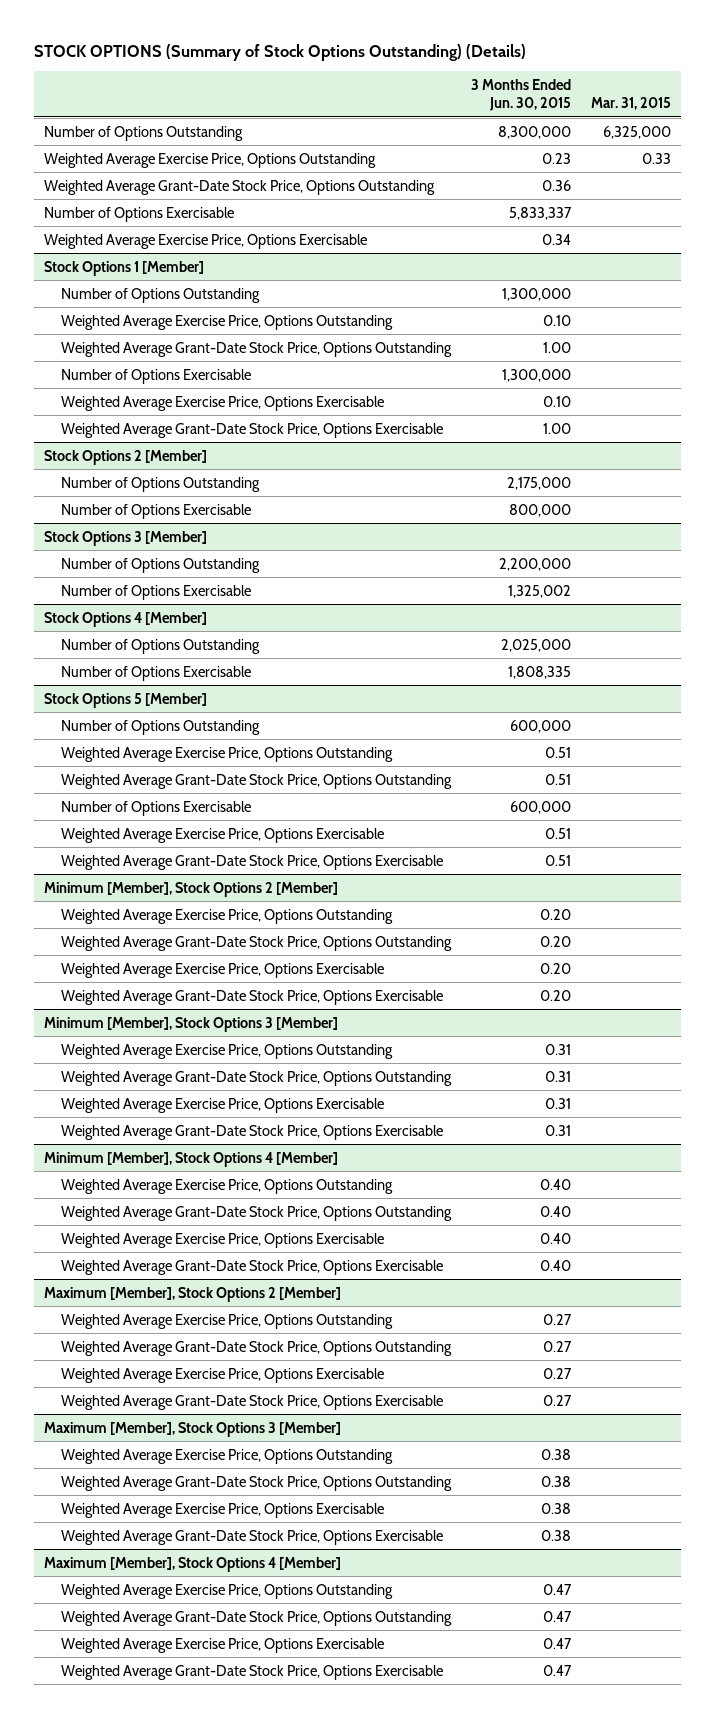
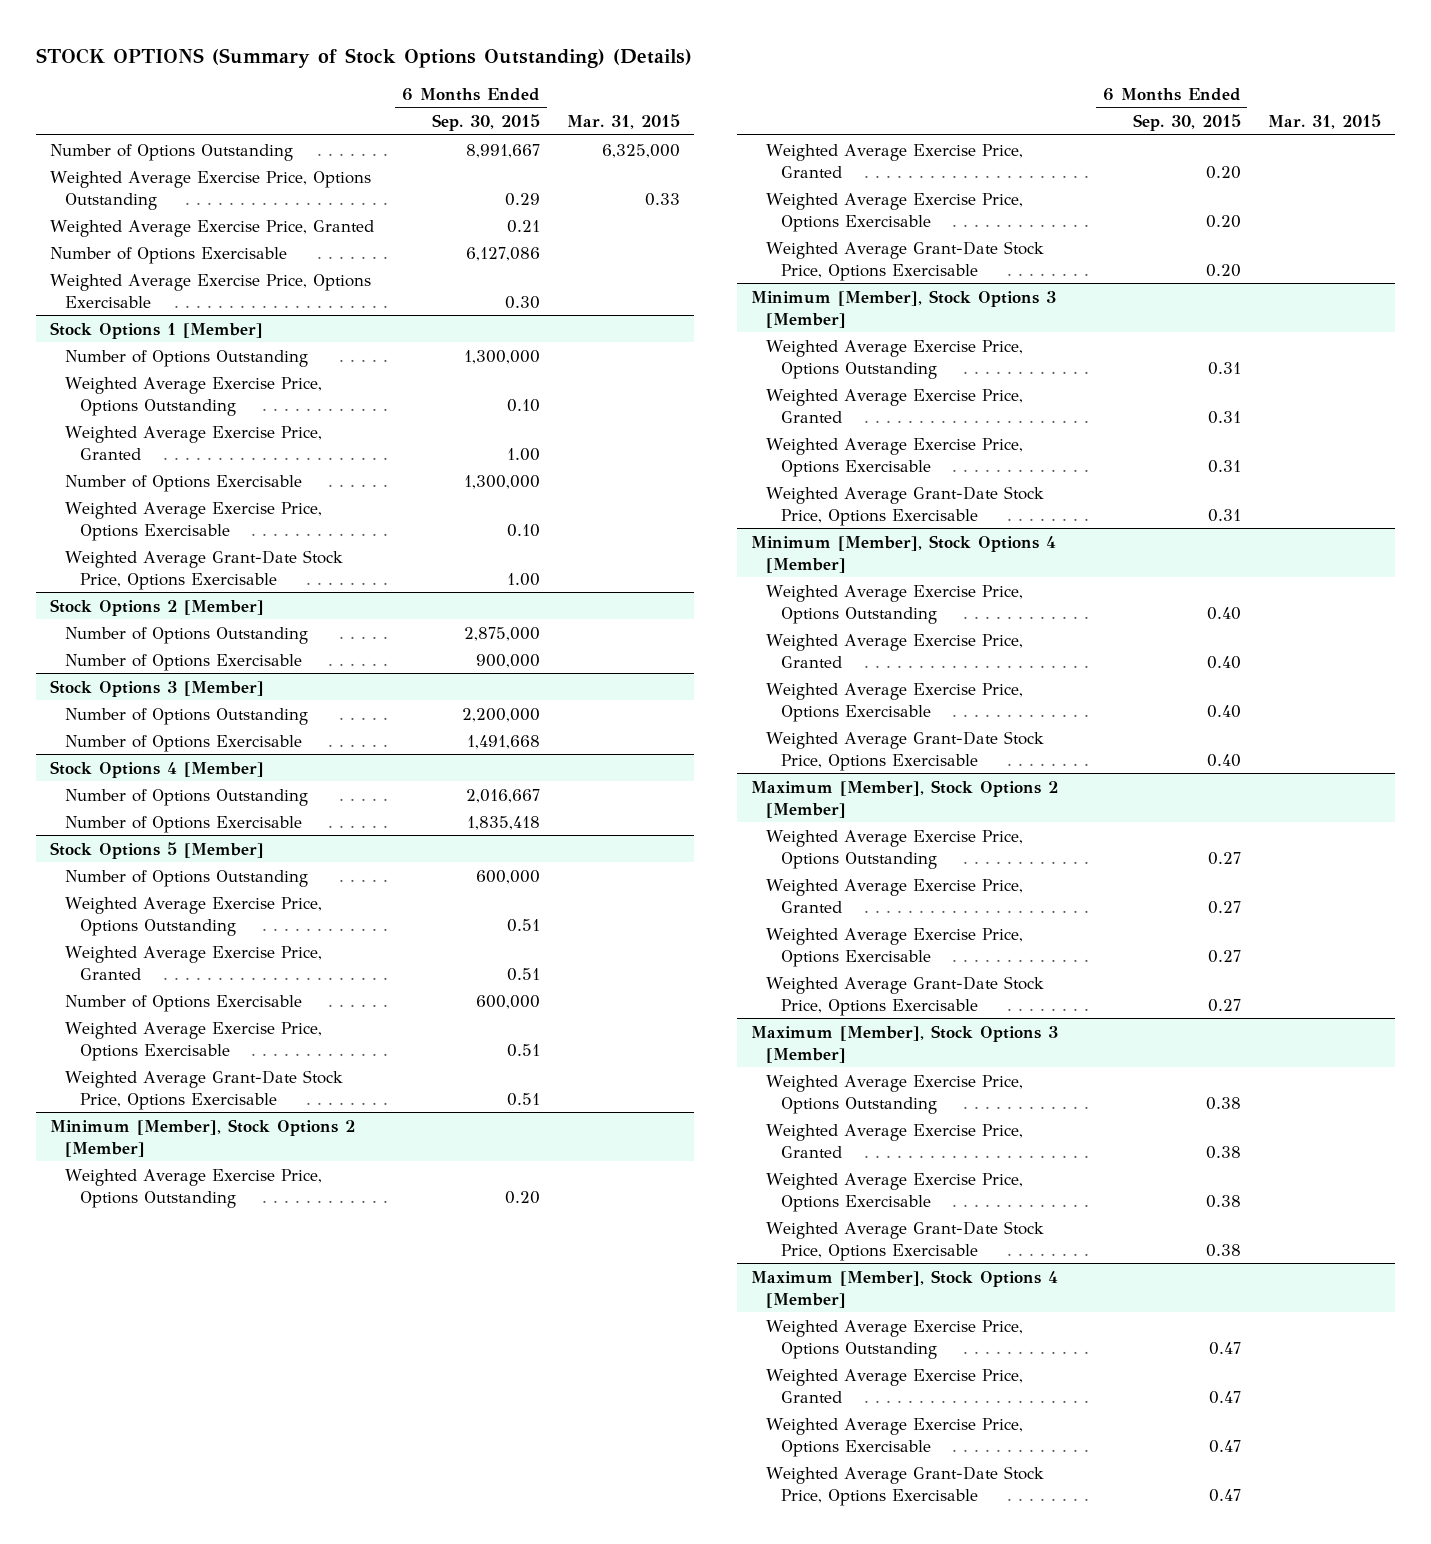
- | 3 Months Ended Jun. 30, 2015 | Mar. 31, 2015
+ | 6 Months Ended Sep. 30, 2015 | Mar. 31, 2015
- Weighted Average Grant-Date Stock Price, Options Outstanding | 0.36 |
+ Weighted Average Exercise Price, Granted | 0.21 |
@ Stock Options 1 [Member]
- Weighted Average Grant-Date Stock Price, Options Outstanding | 1.00 |
+ Weighted Average Exercise Price, Granted | 1.00 |
@ Stock Options 5 [Member]
- Weighted Average Grant-Date Stock Price, Options Outstanding | 0.51 |
+ Weighted Average Exercise Price, Granted | 0.51 |
@ Minimum [Member], Stock Options 2 [Member]
- Weighted Average Grant-Date Stock Price, Options Outstanding | 0.20 |
+ Weighted Average Exercise Price, Granted | 0.20 |
@ Minimum [Member], Stock Options 3 [Member]
- Weighted Average Grant-Date Stock Price, Options Outstanding | 0.31 |
+ Weighted Average Exercise Price, Granted | 0.31 |
@ Minimum [Member], Stock Options 4 [Member]
- Weighted Average Grant-Date Stock Price, Options Outstanding | 0.40 |
+ Weighted Average Exercise Price, Granted | 0.40 |
@ Maximum [Member], Stock Options 2 [Member]
- Weighted Average Grant-Date Stock Price, Options Outstanding | 0.27 |
+ Weighted Average Exercise Price, Granted | 0.27 |
@ Maximum [Member], Stock Options 3 [Member]
- Weighted Average Grant-Date Stock Price, Options Outstanding | 0.38 |
+ Weighted Average Exercise Price, Granted | 0.38 |
@ Maximum [Member], Stock Options 4 [Member]
- Weighted Average Grant-Date Stock Price, Options Outstanding | 0.47 |
+ Weighted Average Exercise Price, Granted | 0.47 |

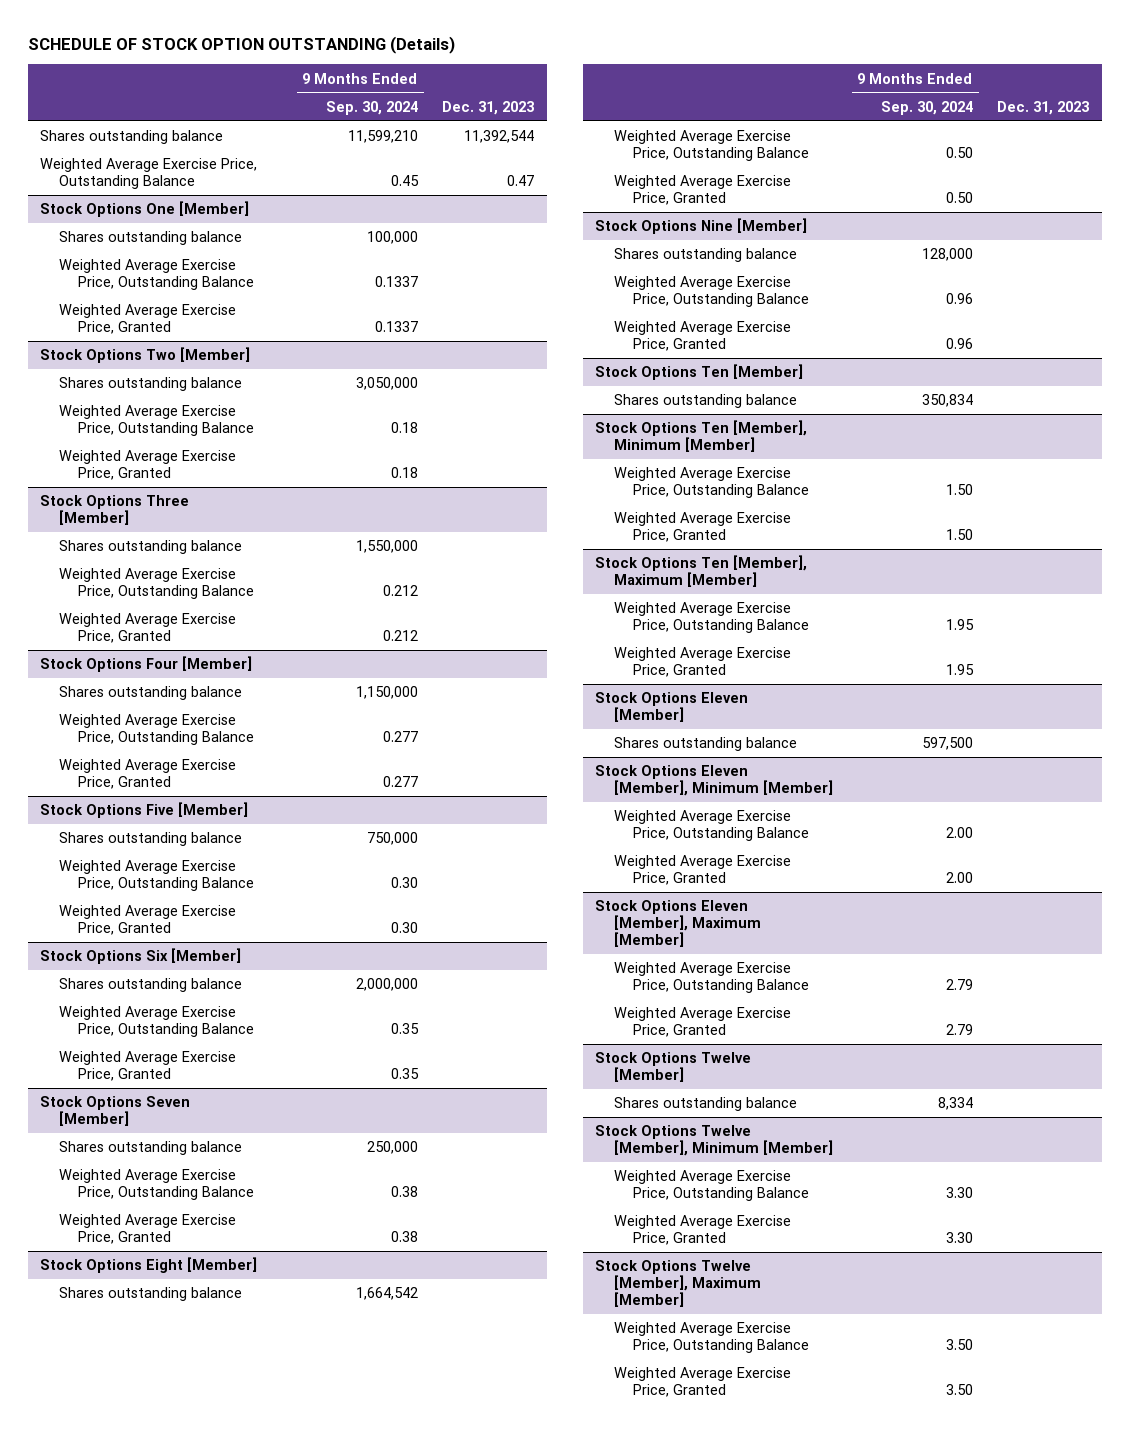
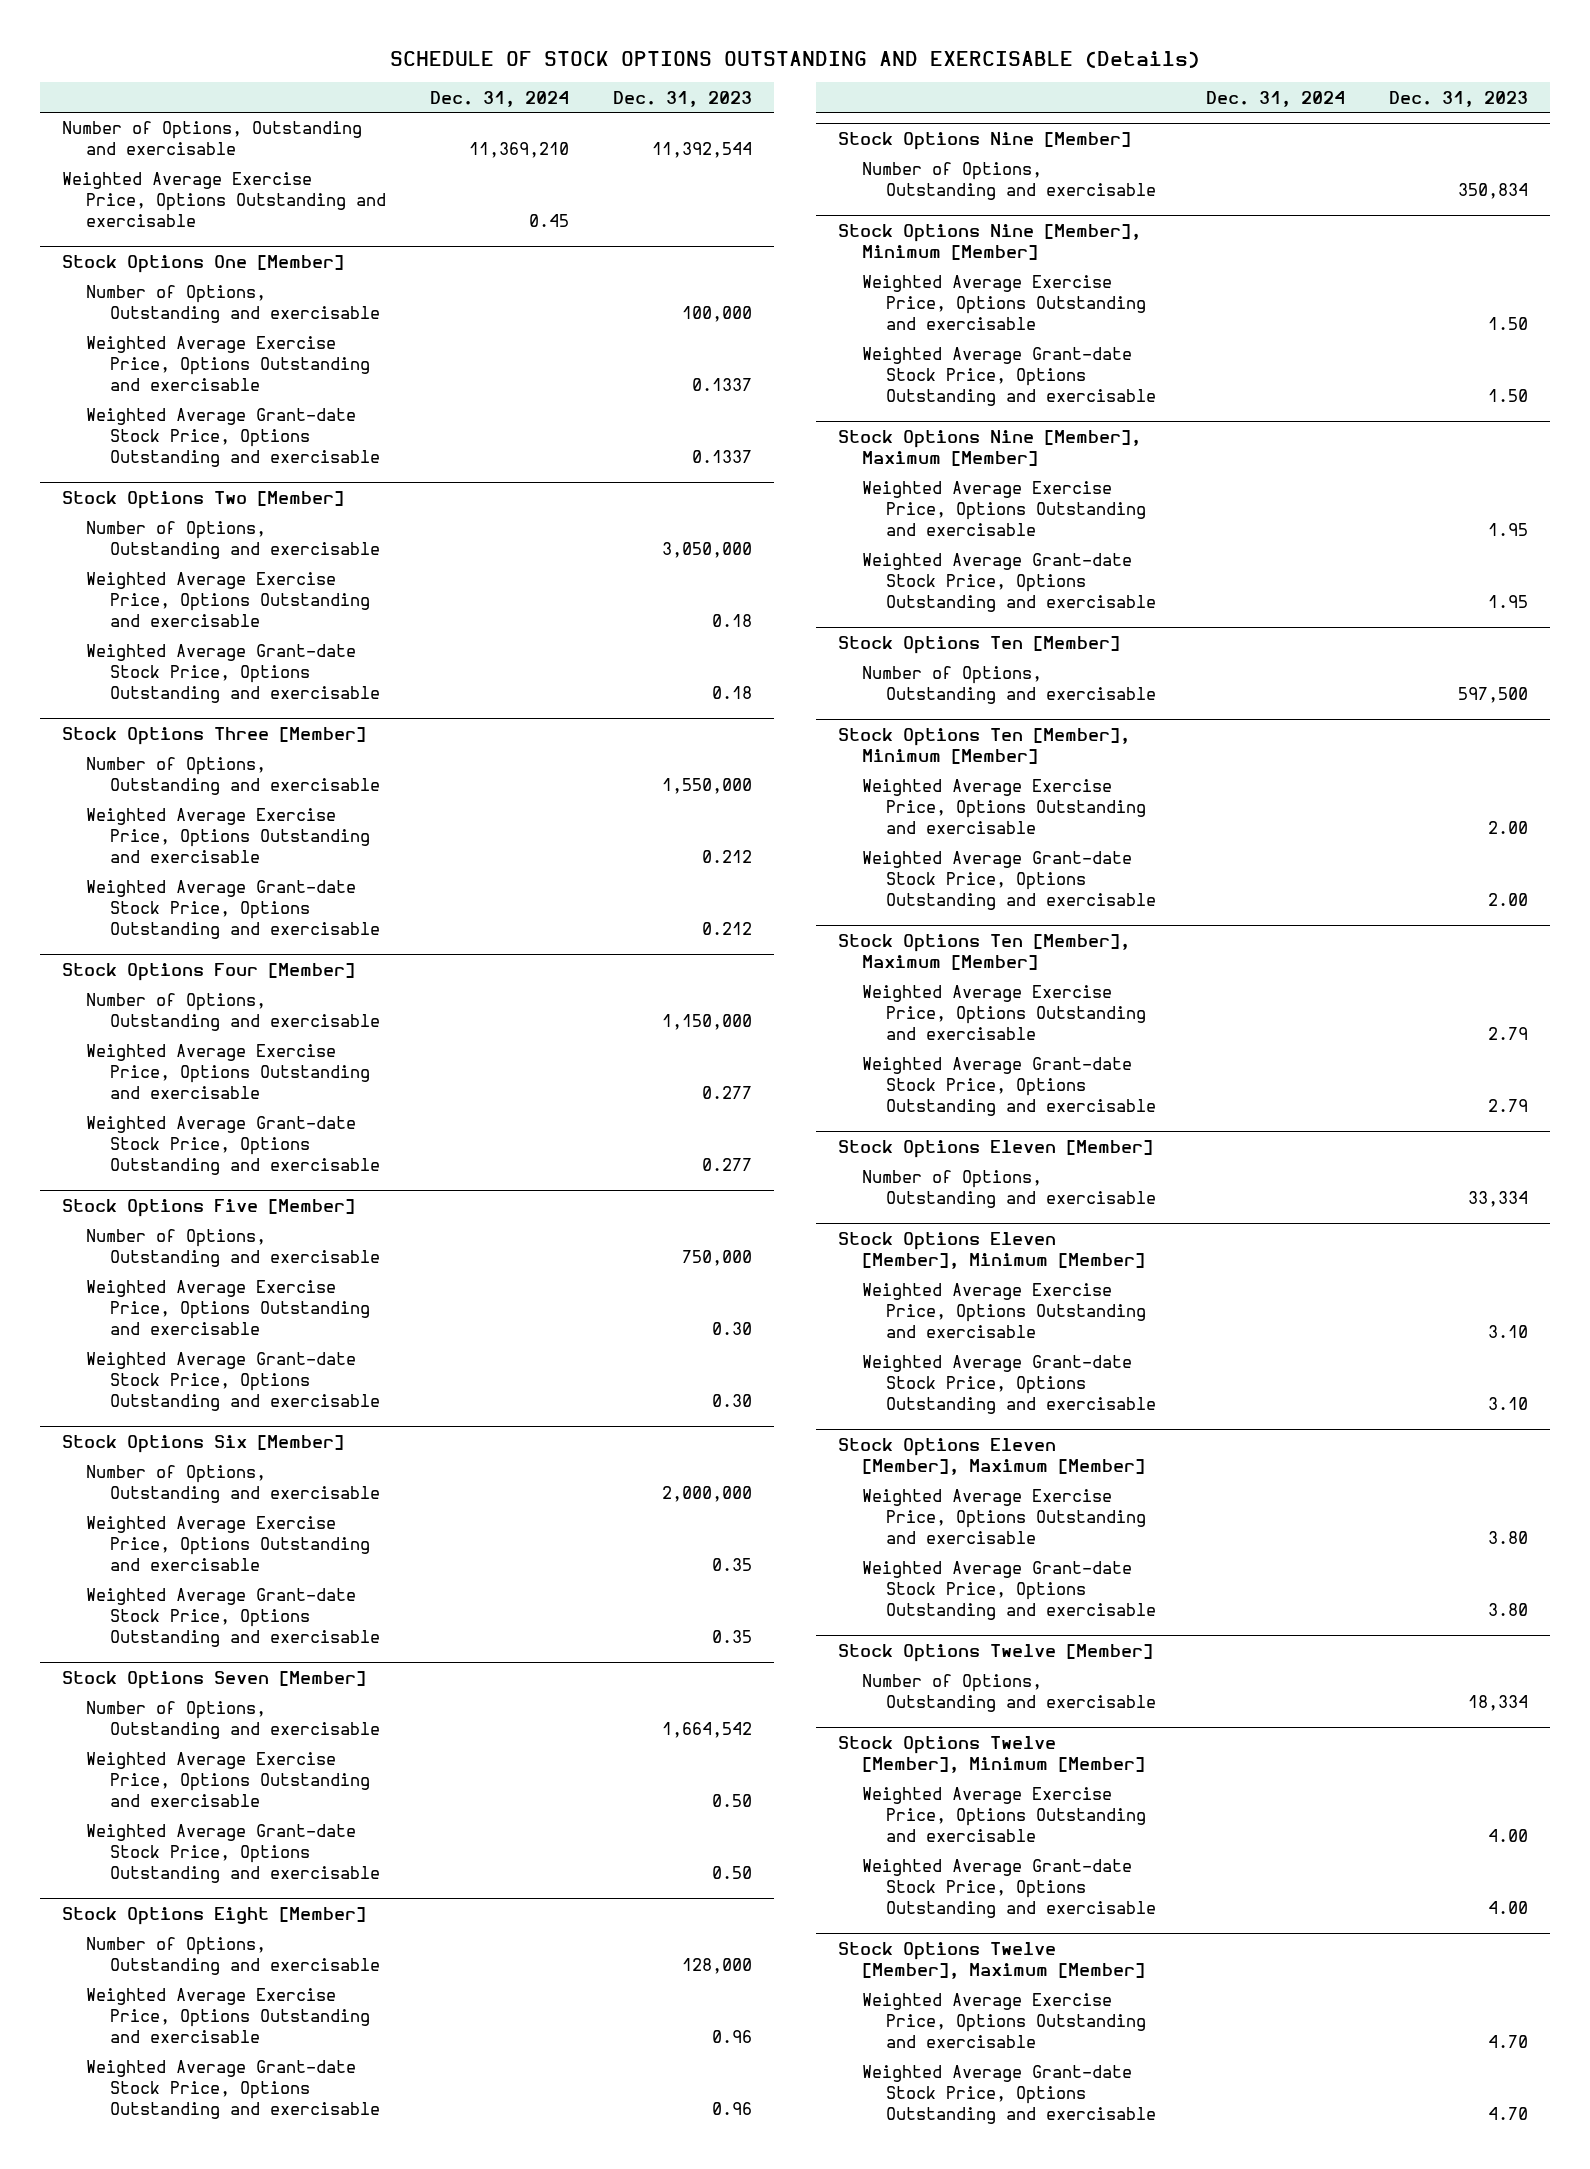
- SCHEDULE OF STOCK OPTION OUTSTANDING (Details)
+ SCHEDULE OF STOCK OPTIONS OUTSTANDING AND EXERCISABLE (Details)
- | 9 Months Ended Sep. 30, 2024 | Dec. 31, 2023
+ | Dec. 31, 2024 | Dec. 31, 2023
- Shares outstanding balance | 11,599,210 | 11,392,544
- Weighted Average Exercise Price, Outstanding Balance | 0.45 | 0.47
+ Number of Options, Outstanding and exercisable | 11,369,210 | 11,392,544
+ Weighted Average Exercise Price, Options Outstanding and exercisable | 0.45 |
@ Stock Options One [Member]
- Shares outstanding balance | 100,000 |
- Weighted Average Exercise Price, Outstanding Balance | 0.1337 |
- Weighted Average Exercise Price, Granted | 0.1337 |
+ Number of Options, Outstanding and exercisable | | 100,000
+ Weighted Average Exercise Price, Options Outstanding and exercisable | | 0.1337
+ Weighted Average Grant-date Stock Price, Options Outstanding and exercisable | | 0.1337
@ Stock Options Two [Member]
- Shares outstanding balance | 3,050,000 |
- Weighted Average Exercise Price, Outstanding Balance | 0.18 |
- Weighted Average Exercise Price, Granted | 0.18 |
+ Number of Options, Outstanding and exercisable | | 3,050,000
+ Weighted Average Exercise Price, Options Outstanding and exercisable | | 0.18
+ Weighted Average Grant-date Stock Price, Options Outstanding and exercisable | | 0.18
@ Stock Options Three [Member]
- Shares outstanding balance | 1,550,000 |
- Weighted Average Exercise Price, Outstanding Balance | 0.212 |
- Weighted Average Exercise Price, Granted | 0.212 |
+ Number of Options, Outstanding and exercisable | | 1,550,000
+ Weighted Average Exercise Price, Options Outstanding and exercisable | | 0.212
+ Weighted Average Grant-date Stock Price, Options Outstanding and exercisable | | 0.212
@ Stock Options Four [Member]
- Shares outstanding balance | 1,150,000 |
- Weighted Average Exercise Price, Outstanding Balance | 0.277 |
- Weighted Average Exercise Price, Granted | 0.277 |
+ Number of Options, Outstanding and exercisable | | 1,150,000
+ Weighted Average Exercise Price, Options Outstanding and exercisable | | 0.277
+ Weighted Average Grant-date Stock Price, Options Outstanding and exercisable | | 0.277
@ Stock Options Five [Member]
- Shares outstanding balance | 750,000 |
- Weighted Average Exercise Price, Outstanding Balance | 0.30 |
- Weighted Average Exercise Price, Granted | 0.30 |
+ Number of Options, Outstanding and exercisable | | 750,000
+ Weighted Average Exercise Price, Options Outstanding and exercisable | | 0.30
+ Weighted Average Grant-date Stock Price, Options Outstanding and exercisable | | 0.30
@ Stock Options Six [Member]
- Shares outstanding balance | 2,000,000 |
- Weighted Average Exercise Price, Outstanding Balance | 0.35 |
- Weighted Average Exercise Price, Granted | 0.35 |
+ Number of Options, Outstanding and exercisable | | 2,000,000
+ Weighted Average Exercise Price, Options Outstanding and exercisable | | 0.35
+ Weighted Average Grant-date Stock Price, Options Outstanding and exercisable | | 0.35
@ Stock Options Seven [Member]
- Shares outstanding balance | 250,000 |
- Weighted Average Exercise Price, Outstanding Balance | 0.38 |
- Weighted Average Exercise Price, Granted | 0.38 |
+ Number of Options, Outstanding and exercisable | | 1,664,542
+ Weighted Average Exercise Price, Options Outstanding and exercisable | | 0.50
+ Weighted Average Grant-date Stock Price, Options Outstanding and exercisable | | 0.50
@ Stock Options Eight [Member]
- Shares outstanding balance | 1,664,542 |
- Weighted Average Exercise Price, Outstanding Balance | 0.50 |
- Weighted Average Exercise Price, Granted | 0.50 |
+ Number of Options, Outstanding and exercisable | | 128,000
+ Weighted Average Exercise Price, Options Outstanding and exercisable | | 0.96
+ Weighted Average Grant-date Stock Price, Options Outstanding and exercisable | | 0.96
@ Stock Options Nine [Member]
- Shares outstanding balance | 128,000 |
- Weighted Average Exercise Price, Outstanding Balance | 0.96 |
- Weighted Average Exercise Price, Granted | 0.96 |
+ Number of Options, Outstanding and exercisable | | 350,834
+ Stock Options Nine [Member], Minimum [Member]
+ Weighted Average Exercise Price, Options Outstanding and exercisable | | 1.50
+ Weighted Average Grant-date Stock Price, Options Outstanding and exercisable | | 1.50
+ Stock Options Nine [Member], Maximum [Member]
+ Weighted Average Exercise Price, Options Outstanding and exercisable | | 1.95
+ Weighted Average Grant-date Stock Price, Options Outstanding and exercisable | | 1.95
@ Stock Options Ten [Member]
- Shares outstanding balance | 350,834 |
+ Number of Options, Outstanding and exercisable | | 597,500
@ Stock Options Ten [Member], Minimum [Member]
- Weighted Average Exercise Price, Outstanding Balance | 1.50 |
- Weighted Average Exercise Price, Granted | 1.50 |
+ Weighted Average Exercise Price, Options Outstanding and exercisable | | 2.00
+ Weighted Average Grant-date Stock Price, Options Outstanding and exercisable | | 2.00
@ Stock Options Ten [Member], Maximum [Member]
- Weighted Average Exercise Price, Outstanding Balance | 1.95 |
- Weighted Average Exercise Price, Granted | 1.95 |
+ Weighted Average Exercise Price, Options Outstanding and exercisable | | 2.79
+ Weighted Average Grant-date Stock Price, Options Outstanding and exercisable | | 2.79
@ Stock Options Eleven [Member]
- Shares outstanding balance | 597,500 |
+ Number of Options, Outstanding and exercisable | | 33,334
@ Stock Options Eleven [Member], Minimum [Member]
- Weighted Average Exercise Price, Outstanding Balance | 2.00 |
- Weighted Average Exercise Price, Granted | 2.00 |
+ Weighted Average Exercise Price, Options Outstanding and exercisable | | 3.10
+ Weighted Average Grant-date Stock Price, Options Outstanding and exercisable | | 3.10
@ Stock Options Eleven [Member], Maximum [Member]
- Weighted Average Exercise Price, Outstanding Balance | 2.79 |
- Weighted Average Exercise Price, Granted | 2.79 |
+ Weighted Average Exercise Price, Options Outstanding and exercisable | | 3.80
+ Weighted Average Grant-date Stock Price, Options Outstanding and exercisable | | 3.80
@ Stock Options Twelve [Member]
- Shares outstanding balance | 8,334 |
+ Number of Options, Outstanding and exercisable | | 18,334
@ Stock Options Twelve [Member], Minimum [Member]
- Weighted Average Exercise Price, Outstanding Balance | 3.30 |
- Weighted Average Exercise Price, Granted | 3.30 |
+ Weighted Average Exercise Price, Options Outstanding and exercisable | | 4.00
+ Weighted Average Grant-date Stock Price, Options Outstanding and exercisable | | 4.00
@ Stock Options Twelve [Member], Maximum [Member]
- Weighted Average Exercise Price, Outstanding Balance | 3.50 |
- Weighted Average Exercise Price, Granted | 3.50 |
+ Weighted Average Exercise Price, Options Outstanding and exercisable | | 4.70
+ Weighted Average Grant-date Stock Price, Options Outstanding and exercisable | | 4.70

